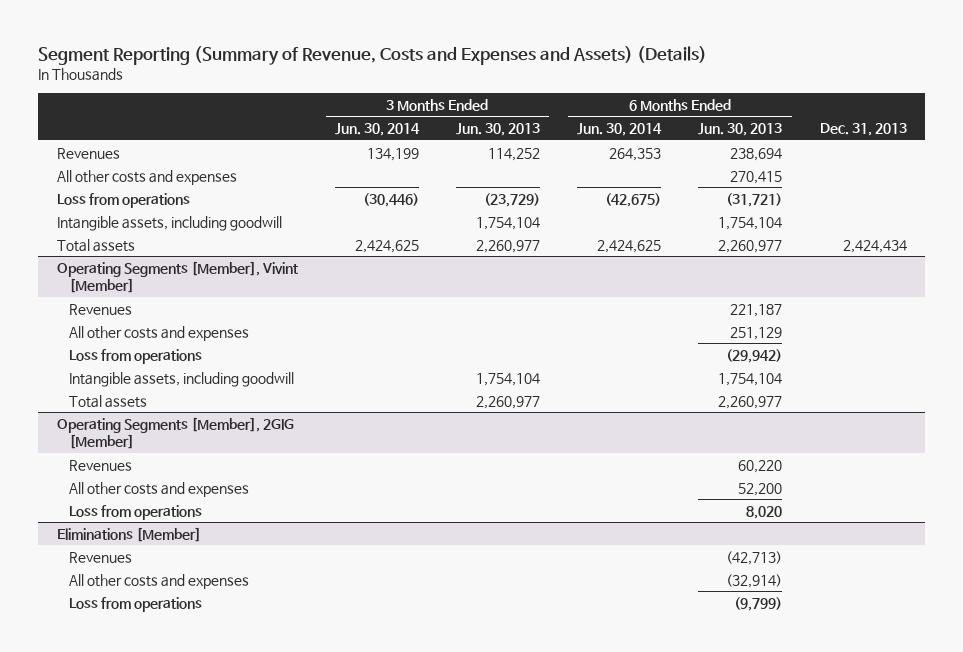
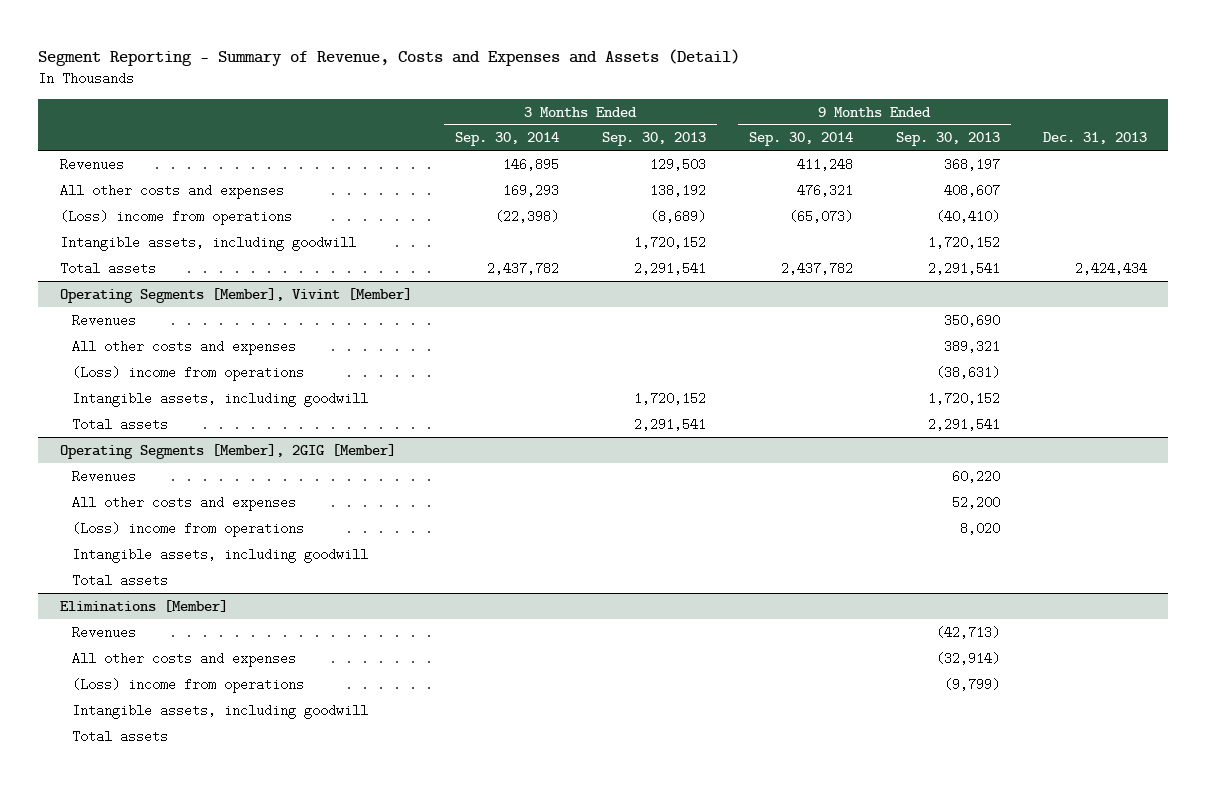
- Segment Reporting (Summary of Revenue, Costs and Expenses and Assets) (Details)
+ Segment Reporting - Summary of Revenue, Costs and Expenses and Assets (Detail)
- | 3 Months Ended Jun. 30, 2014 | 3 Months Ended Jun. 30, 2013 | 6 Months Ended Jun. 30, 2014 | 6 Months Ended Jun. 30, 2013 | Dec. 31, 2013
+ | 3 Months Ended Sep. 30, 2014 | 3 Months Ended Sep. 30, 2013 | 9 Months Ended Sep. 30, 2014 | 9 Months Ended Sep. 30, 2013 | Dec. 31, 2013
- Loss from operations | (30,446) | (23,729) | (42,675) | (31,721) |
+ (Loss) income from operations | (22,398) | (8,689) | (65,073) | (40,410) |
@ Operating Segments [Member], Vivint [Member]
- Loss from operations | | | | (29,942) |
+ (Loss) income from operations | | | | (38,631) |
@ Operating Segments [Member], 2GIG [Member]
- Loss from operations | | | | 8,020 |
+ (Loss) income from operations | | | | 8,020 |
+ Intangible assets, including goodwill
+ Total assets
@ Eliminations [Member]
- Loss from operations | | | | (9,799) |
+ (Loss) income from operations | | | | (9,799) |
+ Intangible assets, including goodwill
+ Total assets

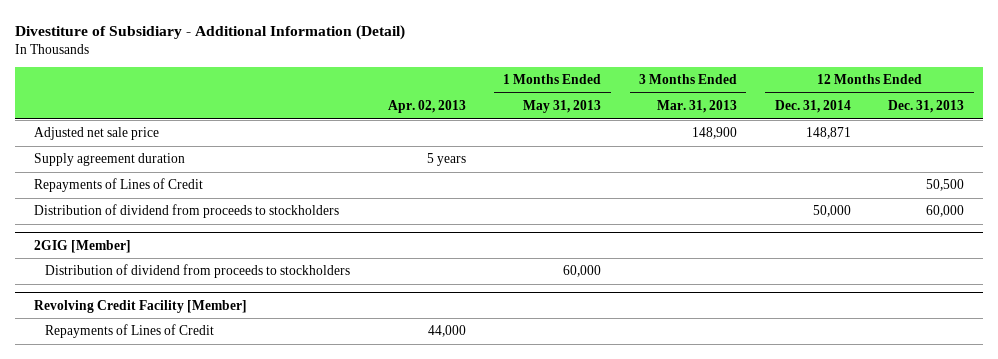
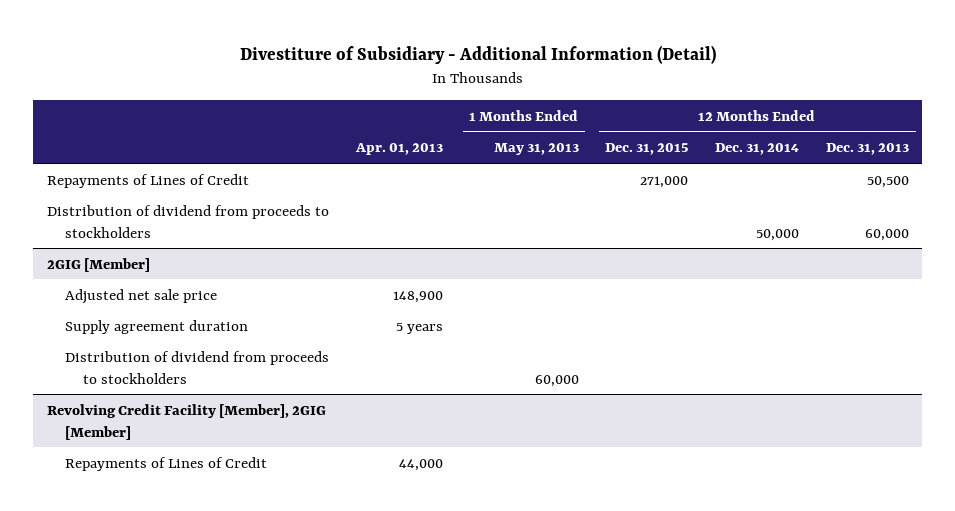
- | Apr. 02, 2013 | 1 Months Ended May 31, 2013 | 3 Months Ended Mar. 31, 2013 | 12 Months Ended Dec. 31, 2014 | 12 Months Ended Dec. 31, 2013
+ | Apr. 01, 2013 | 1 Months Ended May 31, 2013 | 12 Months Ended Dec. 31, 2015 | 12 Months Ended Dec. 31, 2014 | 12 Months Ended Dec. 31, 2013
- Adjusted net sale price | | | 148,900 | 148,871 |
- Supply agreement duration | 5 years | | | |
@ 2GIG [Member]
+ Adjusted net sale price | 148,900 | | | |
+ Supply agreement duration | 5 years | | | |
- Revolving Credit Facility [Member]
+ Revolving Credit Facility [Member], 2GIG [Member]

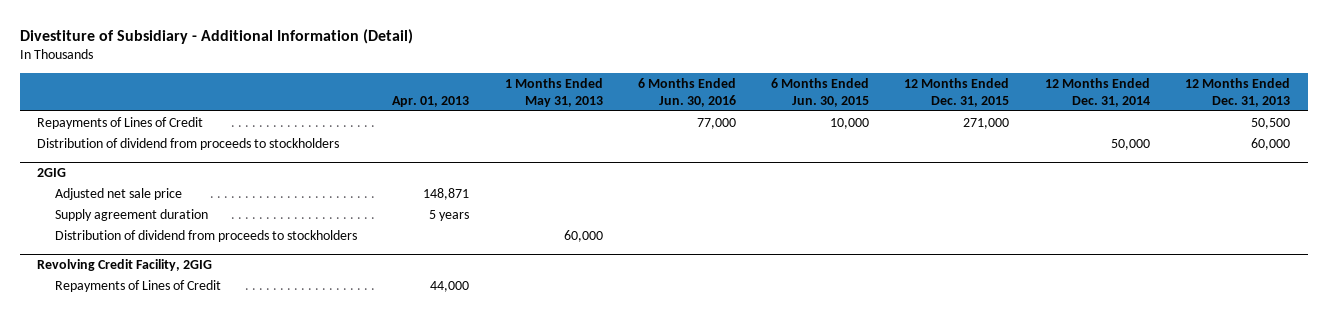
- | Apr. 01, 2013 | 1 Months Ended May 31, 2013 | 12 Months Ended Dec. 31, 2015 | 12 Months Ended Dec. 31, 2014 | 12 Months Ended Dec. 31, 2013
+ | Apr. 01, 2013 | 1 Months Ended May 31, 2013 | 6 Months Ended Jun. 30, 2016 | 6 Months Ended Jun. 30, 2015 | 12 Months Ended Dec. 31, 2015 | 12 Months Ended Dec. 31, 2014 | 12 Months Ended Dec. 31, 2013
- 2GIG [Member]
- Adjusted net sale price | 148,900 | | | |
+ 2GIG
+ Adjusted net sale price | 148,871 | | | | | |
- Revolving Credit Facility [Member], 2GIG [Member]
+ Revolving Credit Facility, 2GIG

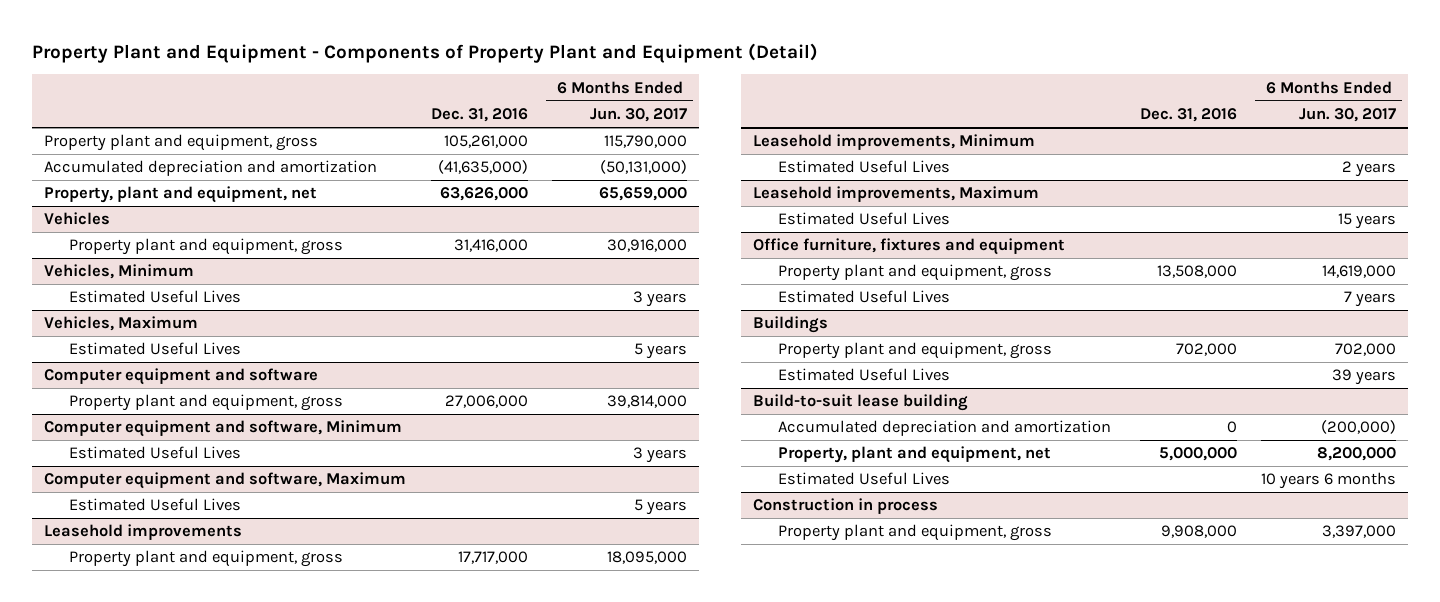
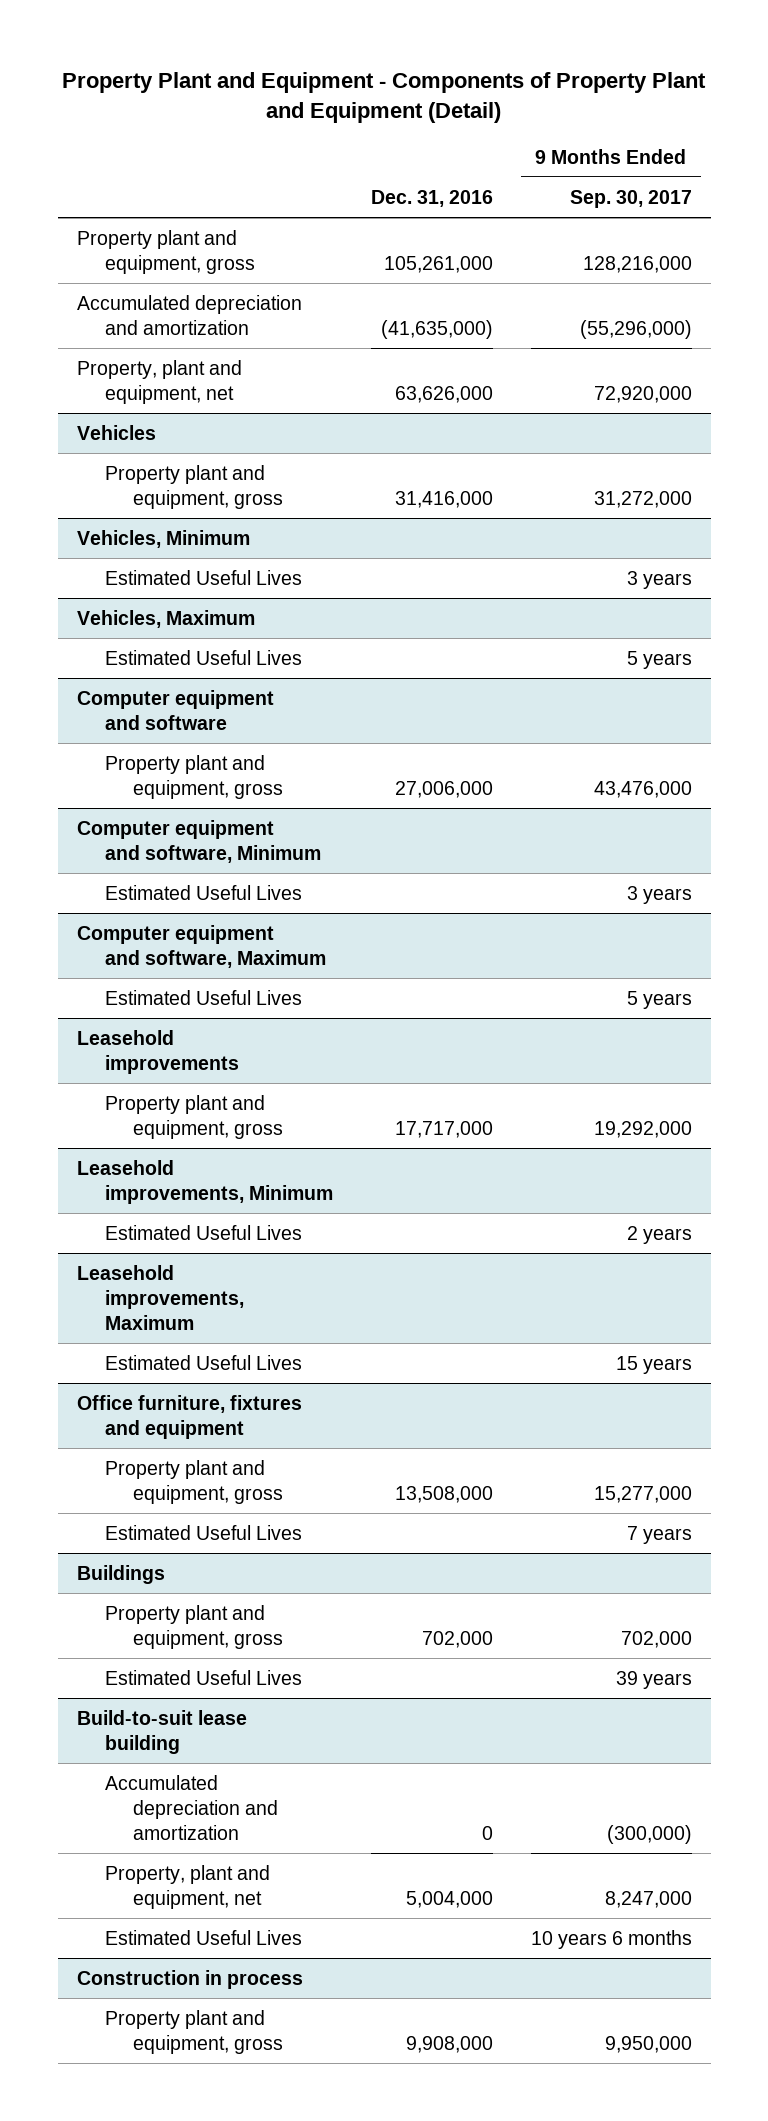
- | Dec. 31, 2016 | 6 Months Ended Jun. 30, 2017
+ | Dec. 31, 2016 | 9 Months Ended Sep. 30, 2017
@ Build-to-suit lease building
- Property, plant and equipment, net | 5,000,000 | 8,200,000
+ Property, plant and equipment, net | 5,004,000 | 8,247,000

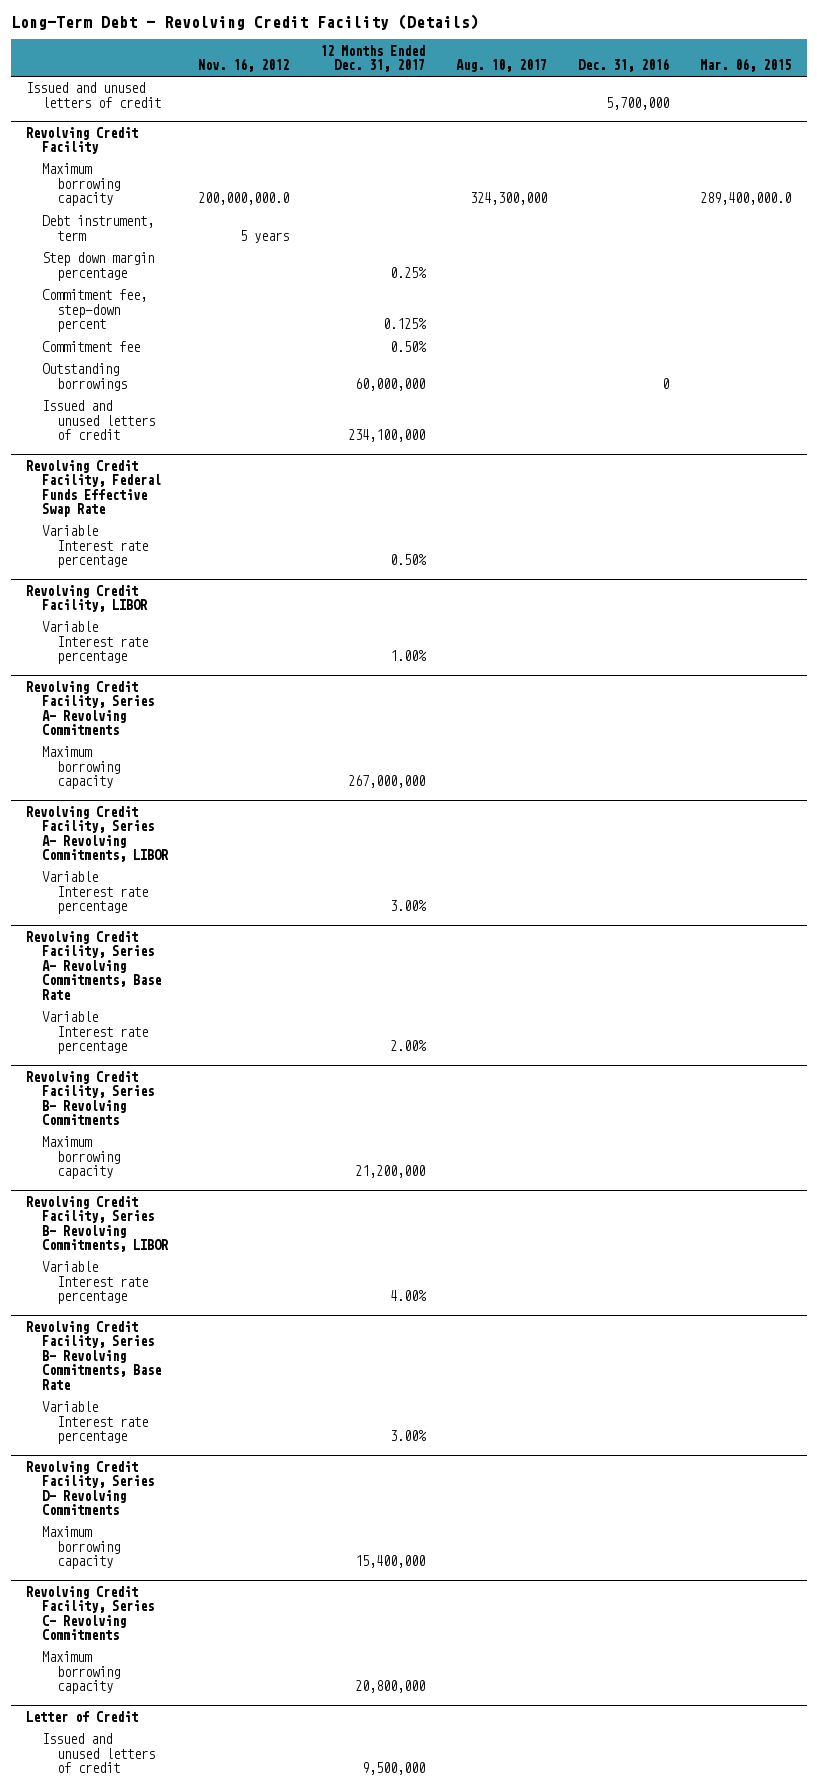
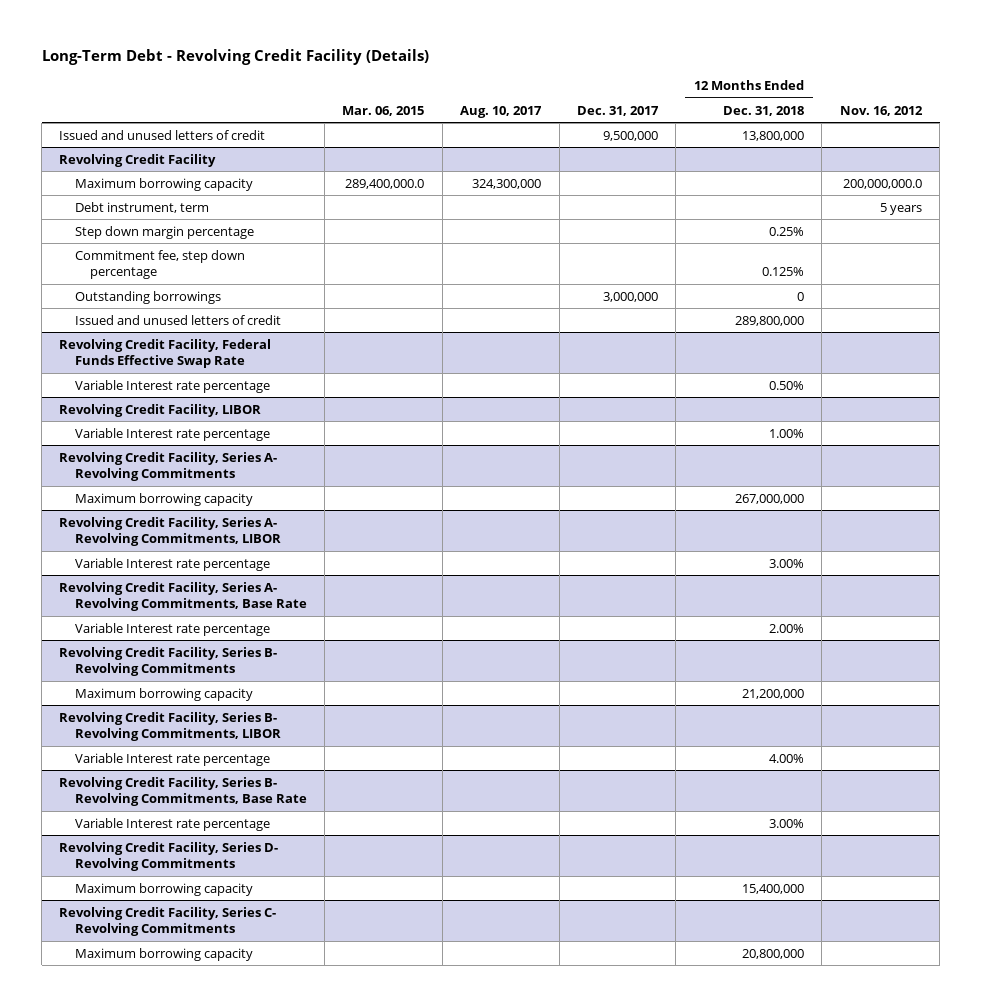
- | Nov. 16, 2012 | 12 Months Ended Dec. 31, 2017 | Aug. 10, 2017 | Dec. 31, 2016 | Mar. 06, 2015
+ | Mar. 06, 2015 | Aug. 10, 2017 | Dec. 31, 2017 | 12 Months Ended Dec. 31, 2018 | Nov. 16, 2012
@ Revolving Credit Facility
- Commitment fee, step-down percent | | 0.125% | | |
- Commitment fee | | 0.50% | | |
+ Commitment fee, step down percentage | | | | 0.125% |
- Letter of Credit
- Issued and unused letters of credit | | 9,500,000 | | |

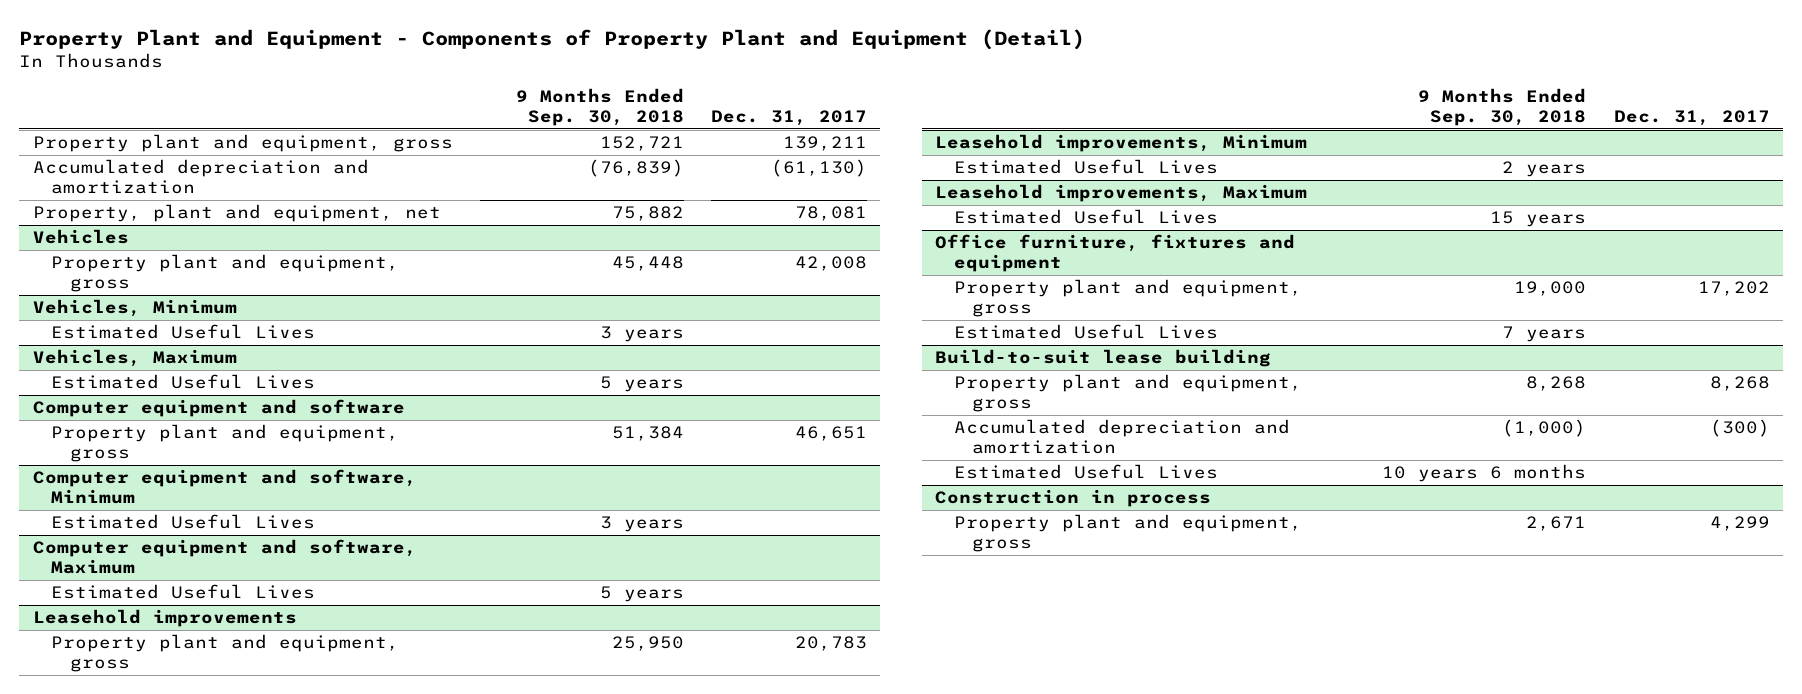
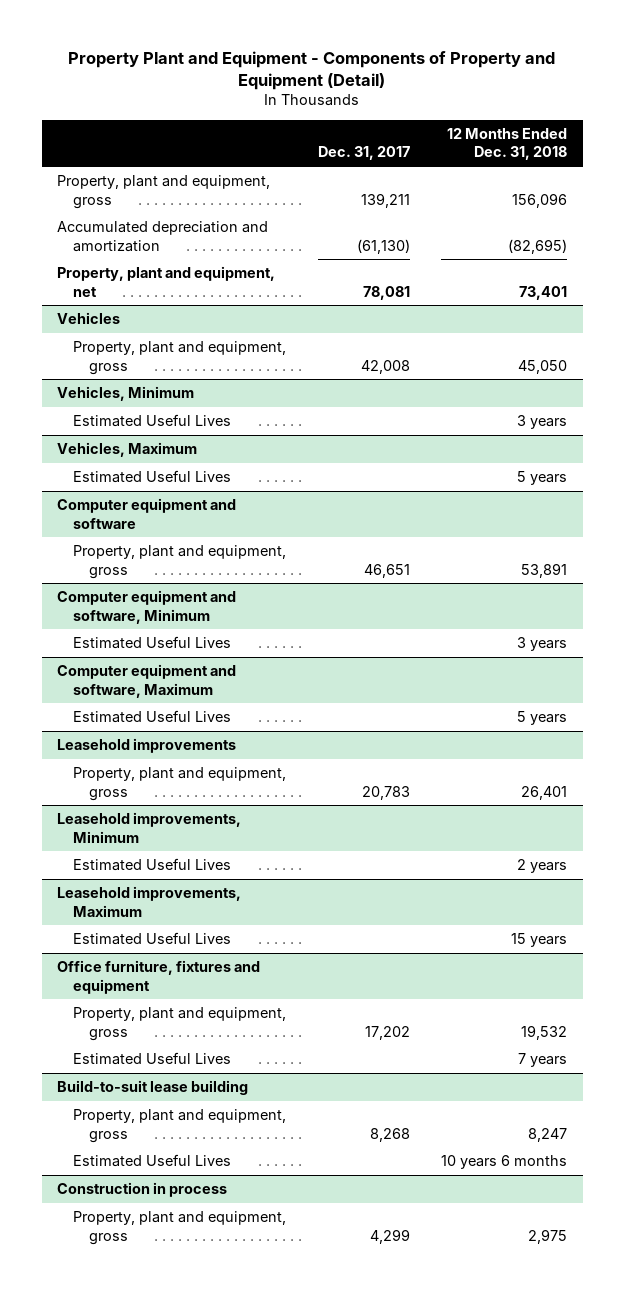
- Property Plant and Equipment - Components of Property Plant and Equipment (Detail)
+ Property Plant and Equipment - Components of Property and Equipment (Detail)
- | 9 Months Ended Sep. 30, 2018 | Dec. 31, 2017
+ | Dec. 31, 2017 | 12 Months Ended Dec. 31, 2018
- Property plant and equipment, gross | 152,721 | 139,211
+ Property, plant and equipment, gross | 139,211 | 156,096
@ Vehicles
- Property plant and equipment, gross | 45,448 | 42,008
+ Property, plant and equipment, gross | 42,008 | 45,050
@ Computer equipment and software
- Property plant and equipment, gross | 51,384 | 46,651
+ Property, plant and equipment, gross | 46,651 | 53,891
@ Leasehold improvements
- Property plant and equipment, gross | 25,950 | 20,783
+ Property, plant and equipment, gross | 20,783 | 26,401
@ Office furniture, fixtures and equipment
- Property plant and equipment, gross | 19,000 | 17,202
+ Property, plant and equipment, gross | 17,202 | 19,532
@ Build-to-suit lease building
- Property plant and equipment, gross | 8,268 | 8,268
- Accumulated depreciation and amortization | (1,000) | (300)
+ Property, plant and equipment, gross | 8,268 | 8,247
@ Construction in process
- Property plant and equipment, gross | 2,671 | 4,299
+ Property, plant and equipment, gross | 4,299 | 2,975

